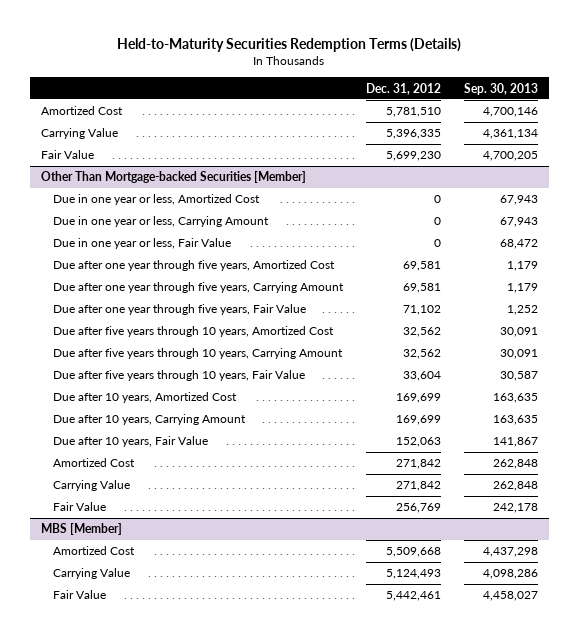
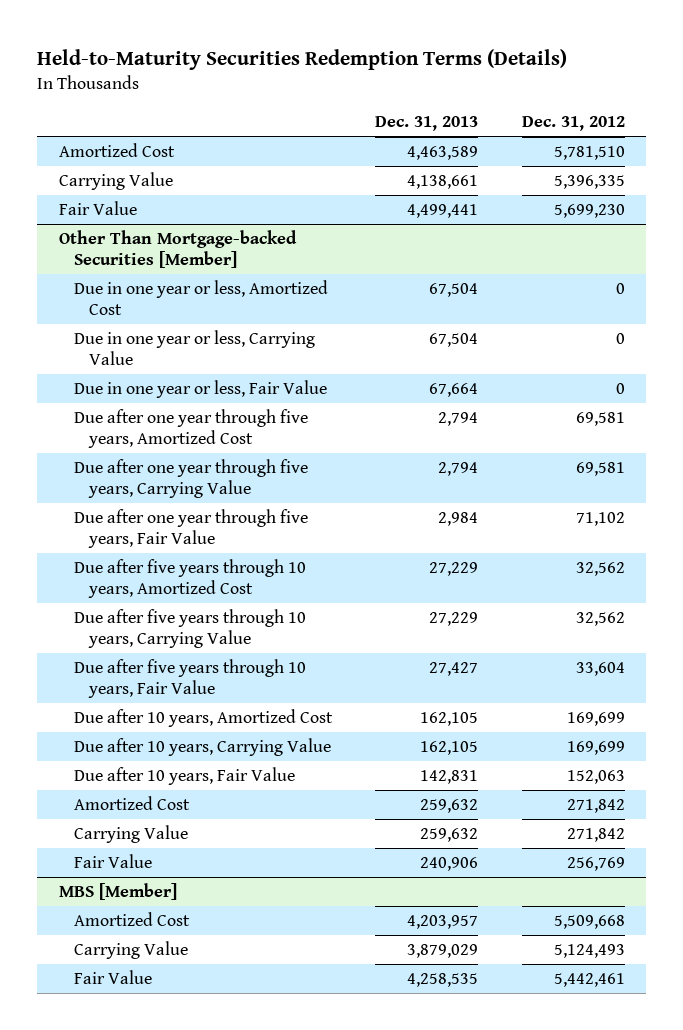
- | Dec. 31, 2012 | Sep. 30, 2013
+ | Dec. 31, 2013 | Dec. 31, 2012
@ Other Than Mortgage-backed Securities [Member]
- Due in one year or less, Carrying Amount | 0 | 67,943
+ Due in one year or less, Carrying Value | 67,504 | 0
- Due after one year through five years, Carrying Amount | 69,581 | 1,179
+ Due after one year through five years, Carrying Value | 2,794 | 69,581
- Due after five years through 10 years, Carrying Amount | 32,562 | 30,091
+ Due after five years through 10 years, Carrying Value | 27,229 | 32,562
- Due after 10 years, Carrying Amount | 169,699 | 163,635
+ Due after 10 years, Carrying Value | 162,105 | 169,699

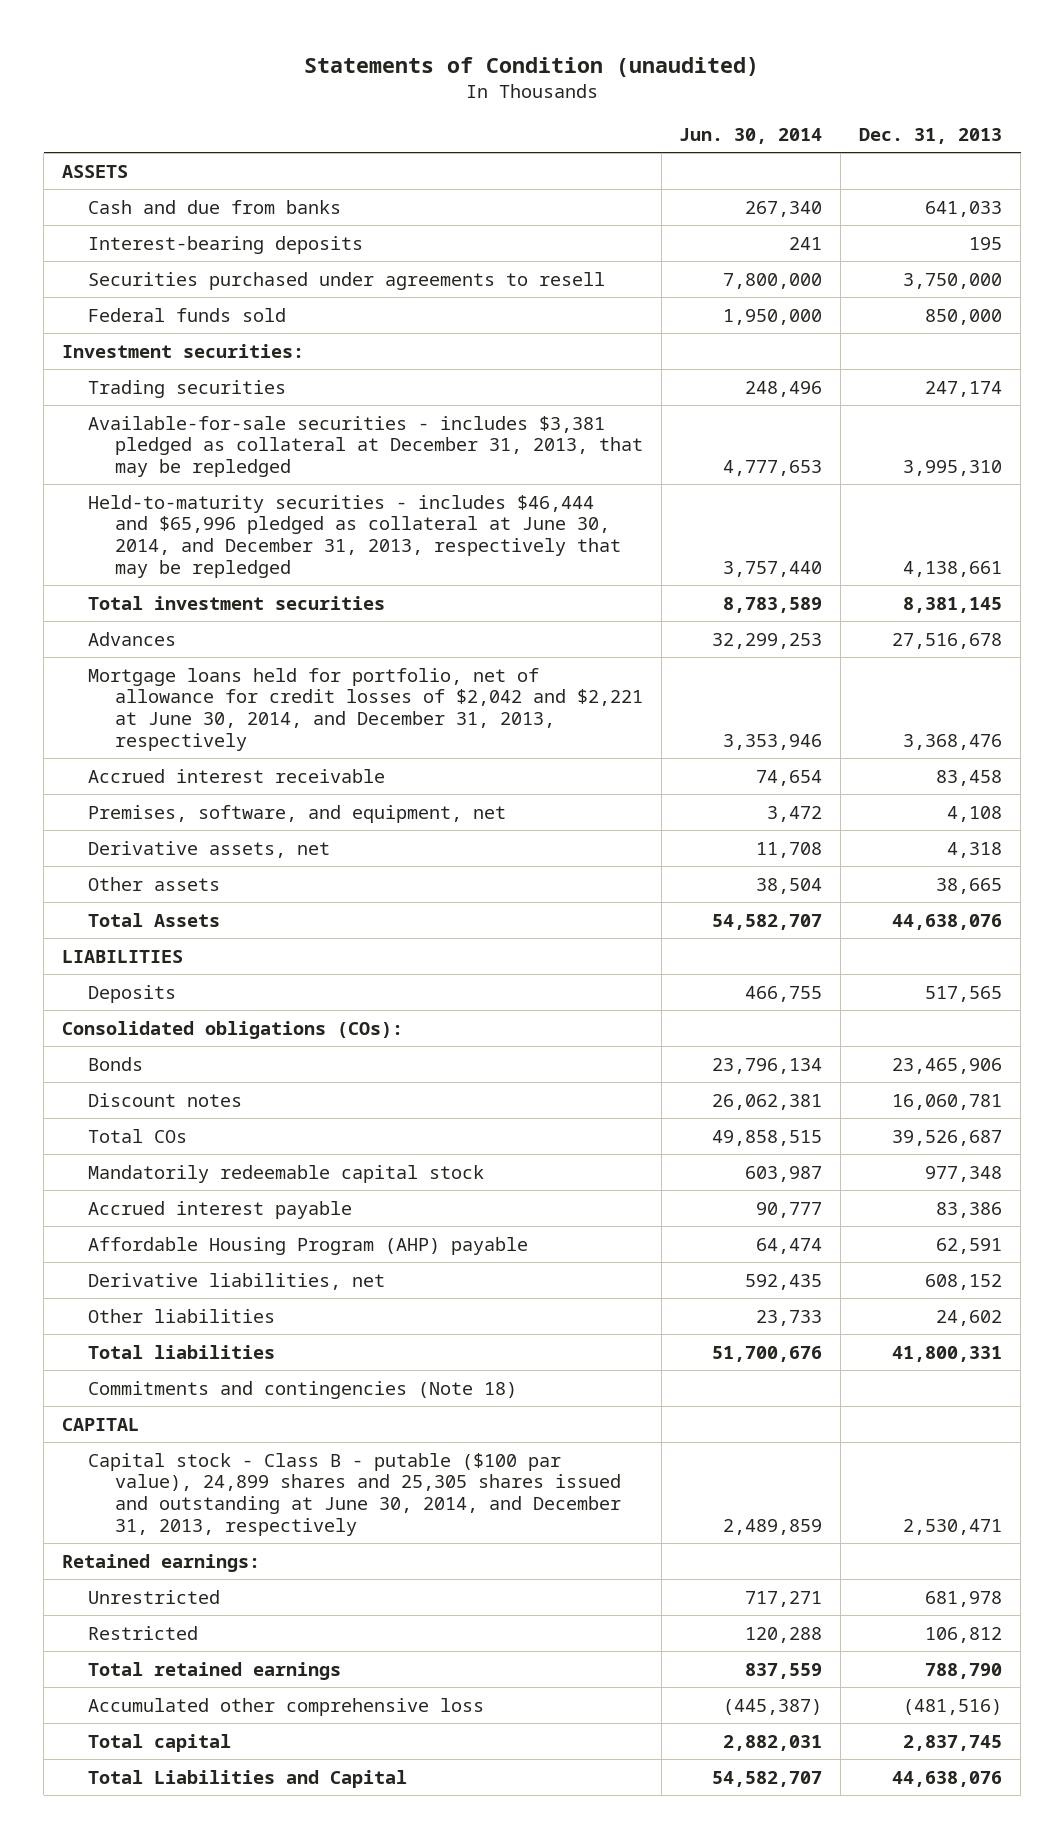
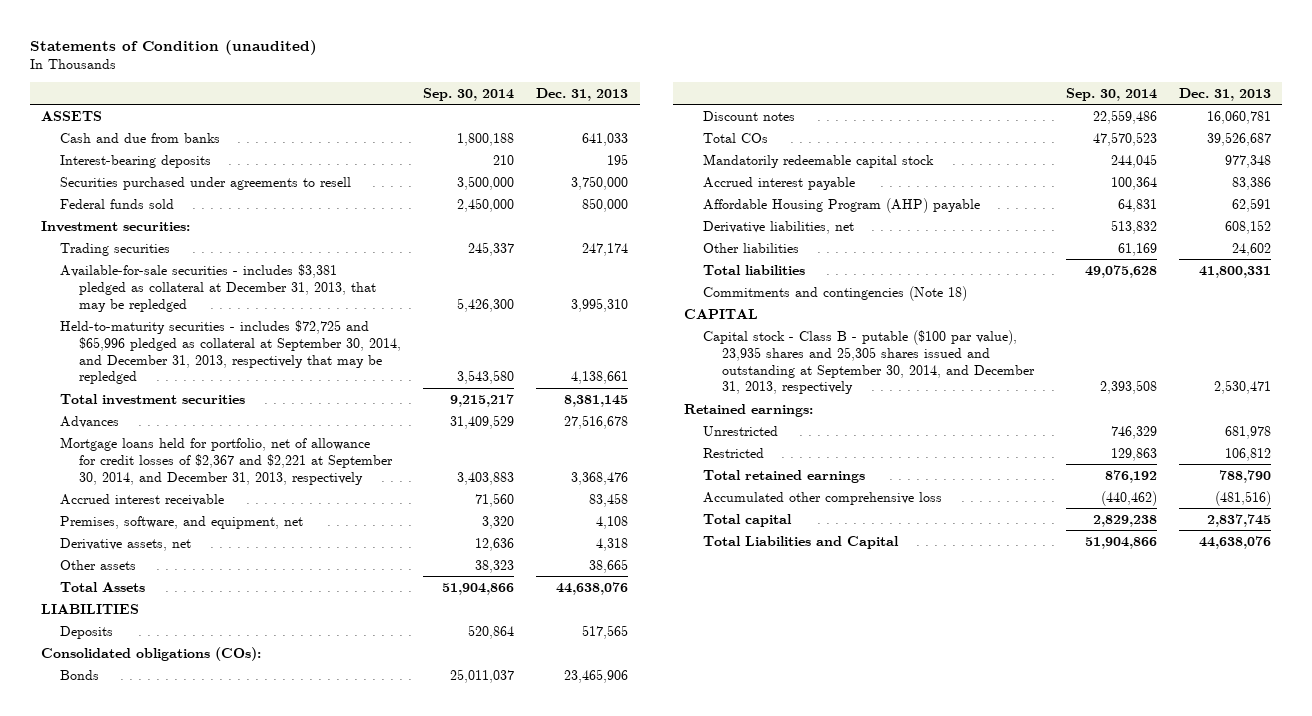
- | Jun. 30, 2014 | Dec. 31, 2013
+ | Sep. 30, 2014 | Dec. 31, 2013
- Held-to-maturity securities - includes $46,444 and $65,996 pledged as collateral at June 30, 2014, and December 31, 2013, respectively that may be repledged | 3,757,440 | 4,138,661
+ Held-to-maturity securities - includes $72,725 and $65,996 pledged as collateral at September 30, 2014, and December 31, 2013, respectively that may be repledged | 3,543,580 | 4,138,661
- Mortgage loans held for portfolio, net of allowance for credit losses of $2,042 and $2,221 at June 30, 2014, and December 31, 2013, respectively | 3,353,946 | 3,368,476
+ Mortgage loans held for portfolio, net of allowance for credit losses of $2,367 and $2,221 at September 30, 2014, and December 31, 2013, respectively | 3,403,883 | 3,368,476
- Capital stock - Class B - putable ($100 par value), 24,899 shares and 25,305 shares issued and outstanding at June 30, 2014, and December 31, 2013, respectively | 2,489,859 | 2,530,471
+ Capital stock - Class B - putable ($100 par value), 23,935 shares and 25,305 shares issued and outstanding at September 30, 2014, and December 31, 2013, respectively | 2,393,508 | 2,530,471

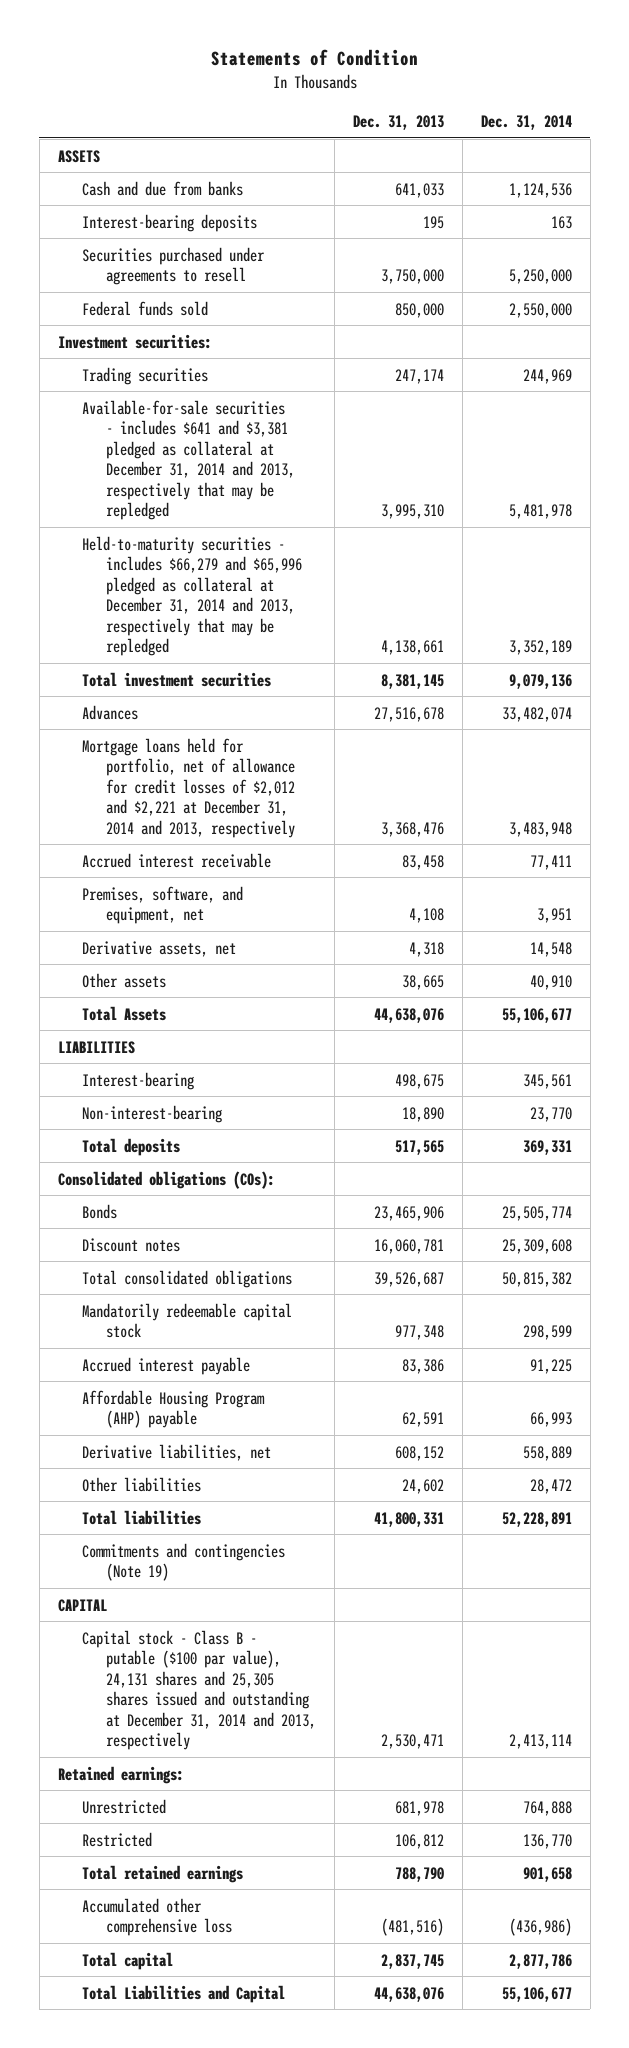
- Statements of Condition (unaudited)
+ Statements of Condition
- | Sep. 30, 2014 | Dec. 31, 2013
+ | Dec. 31, 2013 | Dec. 31, 2014
- Available-for-sale securities - includes $3,381 pledged as collateral at December 31, 2013, that may be repledged | 5,426,300 | 3,995,310
- Held-to-maturity securities - includes $72,725 and $65,996 pledged as collateral at September 30, 2014, and December 31, 2013, respectively that may be repledged | 3,543,580 | 4,138,661
+ Available-for-sale securities - includes $641 and $3,381 pledged as collateral at December 31, 2014 and 2013, respectively that may be repledged | 3,995,310 | 5,481,978
+ Held-to-maturity securities - includes $66,279 and $65,996 pledged as collateral at December 31, 2014 and 2013, respectively that may be repledged | 4,138,661 | 3,352,189
- Mortgage loans held for portfolio, net of allowance for credit losses of $2,367 and $2,221 at September 30, 2014, and December 31, 2013, respectively | 3,403,883 | 3,368,476
+ Mortgage loans held for portfolio, net of allowance for credit losses of $2,012 and $2,221 at December 31, 2014 and 2013, respectively | 3,368,476 | 3,483,948
- Deposits | 520,864 | 517,565
+ Interest-bearing | 498,675 | 345,561
+ Non-interest-bearing | 18,890 | 23,770
+ Total deposits | 517,565 | 369,331
- Total COs | 47,570,523 | 39,526,687
+ Total consolidated obligations | 39,526,687 | 50,815,382
- Commitments and contingencies (Note 18)
+ Commitments and contingencies (Note 19)
- Capital stock - Class B - putable ($100 par value), 23,935 shares and 25,305 shares issued and outstanding at September 30, 2014, and December 31, 2013, respectively | 2,393,508 | 2,530,471
+ Capital stock - Class B - putable ($100 par value), 24,131 shares and 25,305 shares issued and outstanding at December 31, 2014 and 2013, respectively | 2,530,471 | 2,413,114

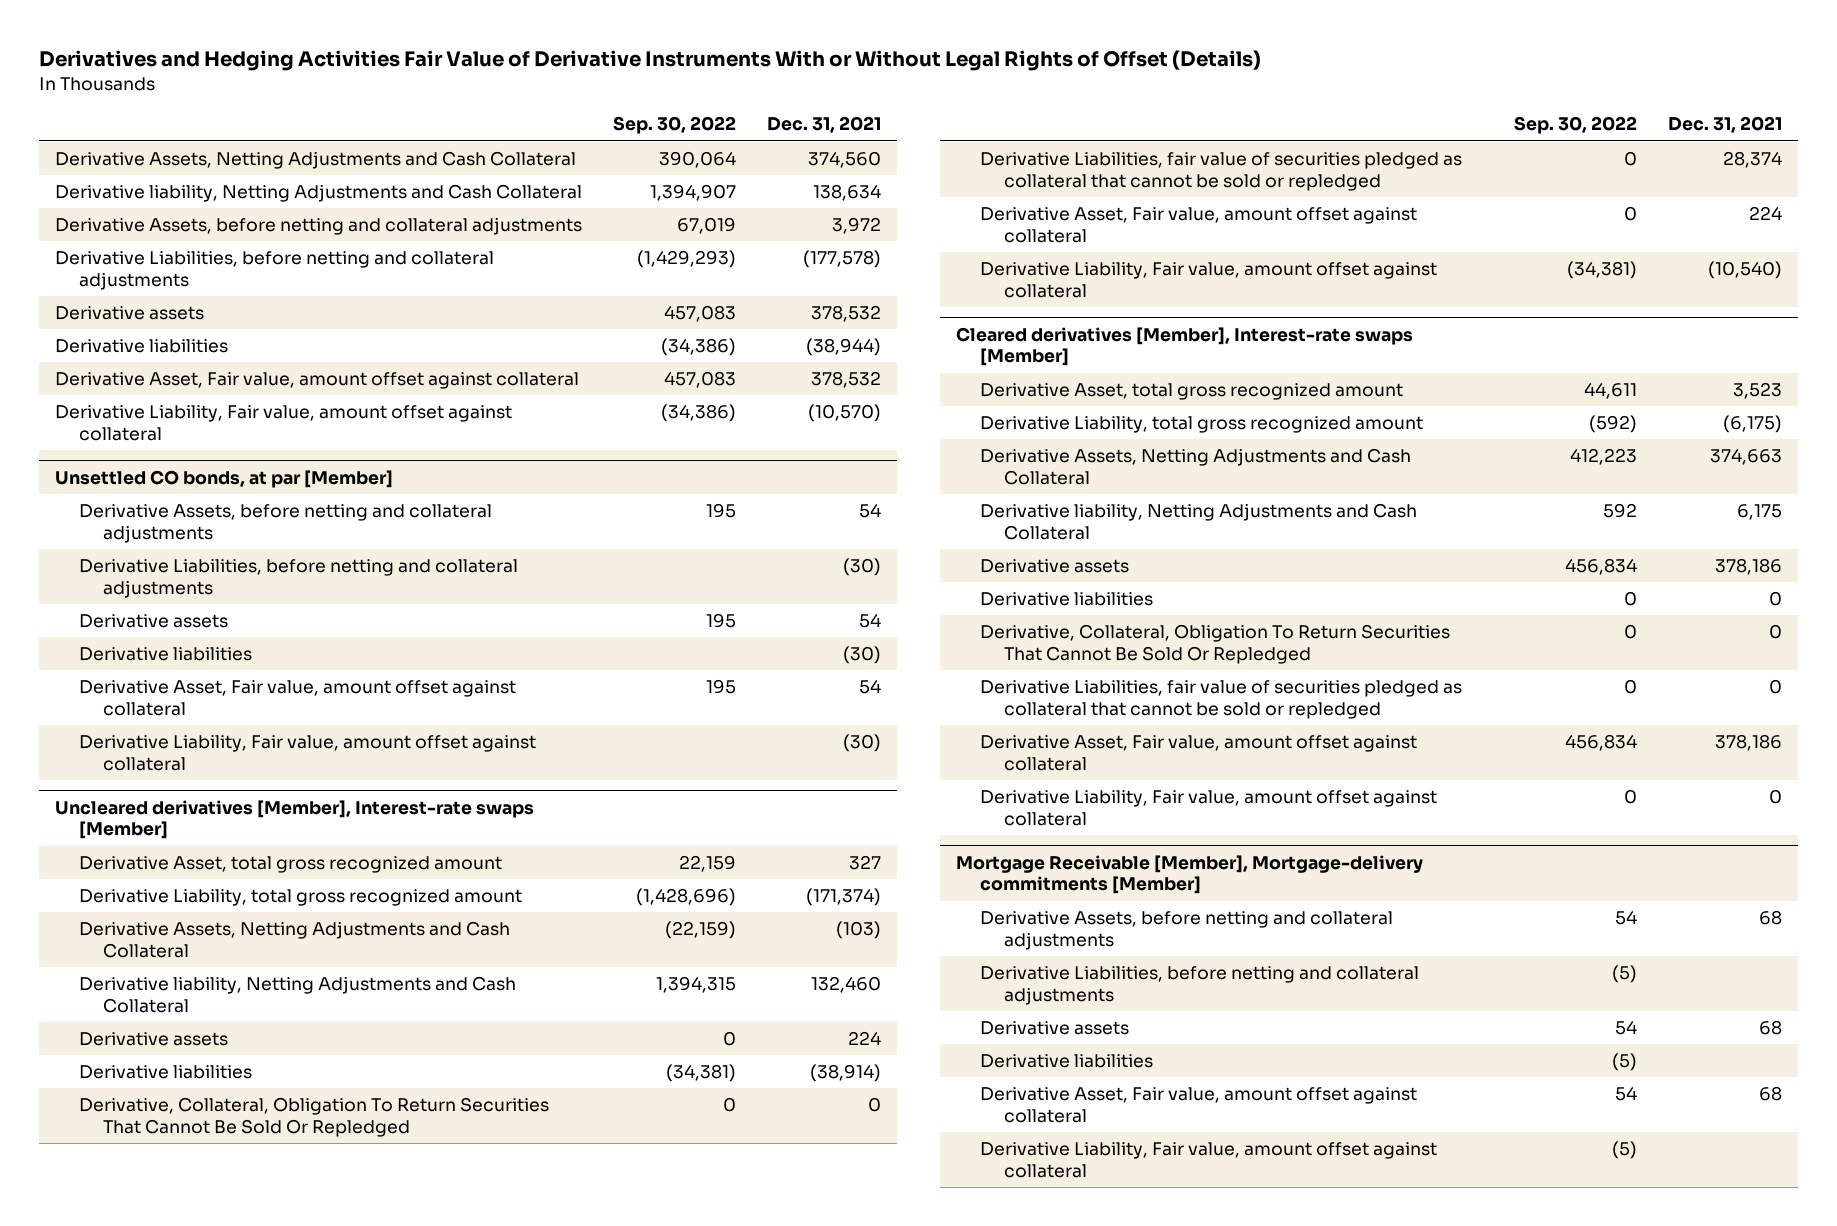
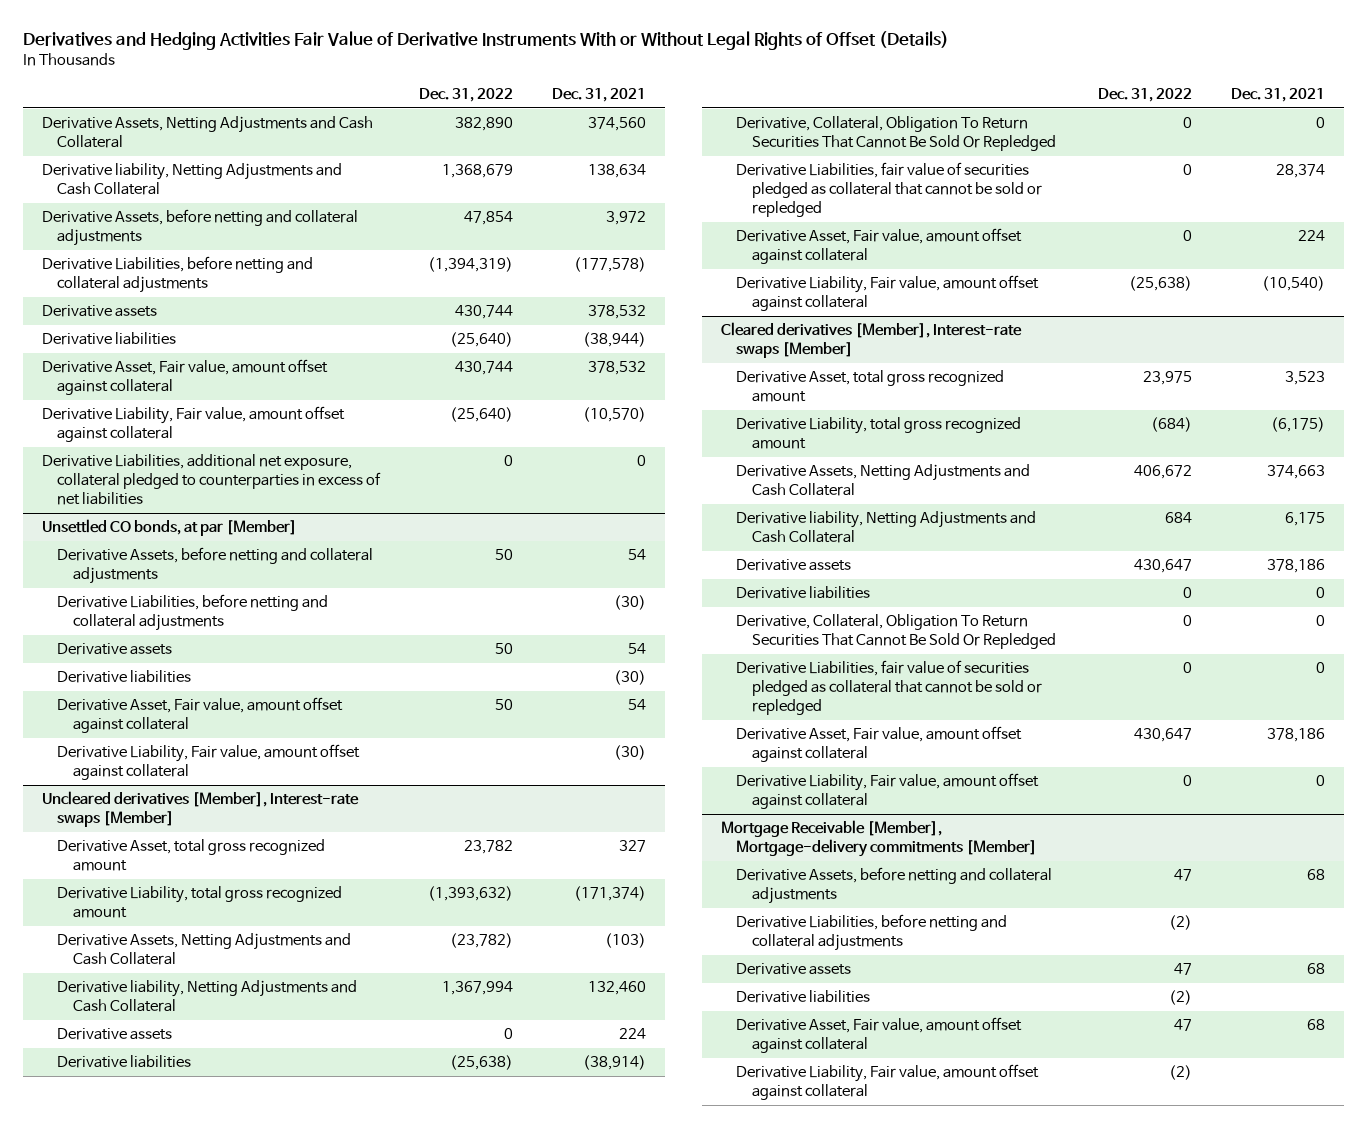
- | Sep. 30, 2022 | Dec. 31, 2021
+ | Dec. 31, 2022 | Dec. 31, 2021
+ Derivative Liabilities, additional net exposure, collateral pledged to counterparties in excess of net liabilities | 0 | 0

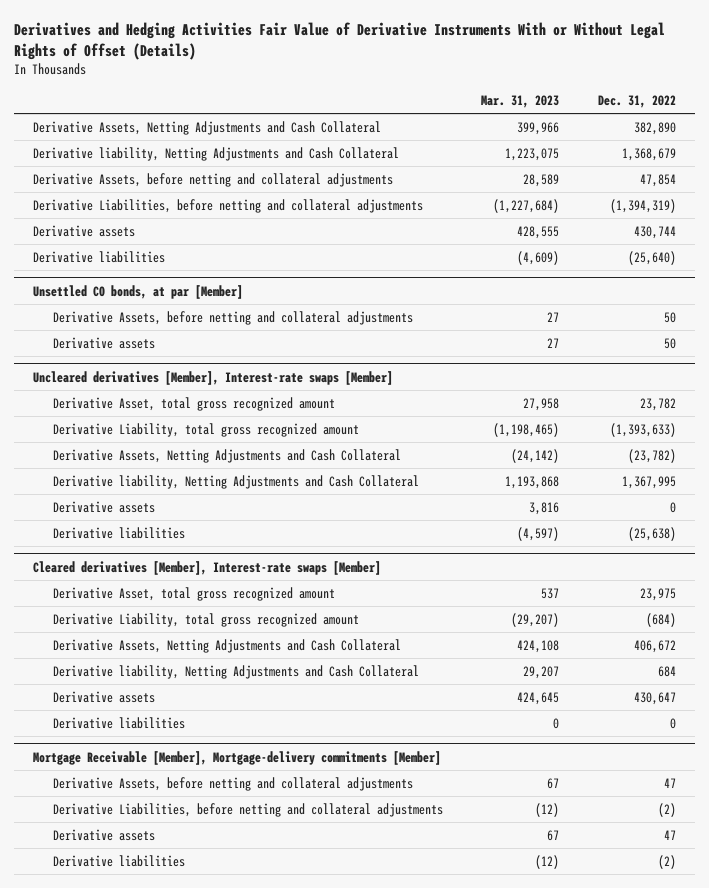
- | Dec. 31, 2022 | Dec. 31, 2021
+ | Mar. 31, 2023 | Dec. 31, 2022
- Derivative Asset, Fair value, amount offset against collateral | 430,744 | 378,532
- Derivative Liability, Fair value, amount offset against collateral | (25,640) | (10,570)
- Derivative Liabilities, additional net exposure, collateral pledged to counterparties in excess of net liabilities | 0 | 0
@ Unsettled CO bonds, at par [Member]
- Derivative Liabilities, before netting and collateral adjustments | | (30)
- Derivative liabilities | | (30)
- Derivative Asset, Fair value, amount offset against collateral | 50 | 54
- Derivative Liability, Fair value, amount offset against collateral | | (30)
@ Uncleared derivatives [Member], Interest-rate swaps [Member]
- Derivative Liability, total gross recognized amount | (1,393,632) | (171,374)
+ Derivative Liability, total gross recognized amount | (1,198,465) | (1,393,633)
- Derivative liability, Netting Adjustments and Cash Collateral | 1,367,994 | 132,460
+ Derivative liability, Netting Adjustments and Cash Collateral | 1,193,868 | 1,367,995
- Derivative, Collateral, Obligation To Return Securities That Cannot Be Sold Or Repledged | 0 | 0
- Derivative Liabilities, fair value of securities pledged as collateral that cannot be sold or repledged | 0 | 28,374
- Derivative Asset, Fair value, amount offset against collateral | 0 | 224
- Derivative Liability, Fair value, amount offset against collateral | (25,638) | (10,540)
@ Cleared derivatives [Member], Interest-rate swaps [Member]
- Derivative, Collateral, Obligation To Return Securities That Cannot Be Sold Or Repledged | 0 | 0
- Derivative Liabilities, fair value of securities pledged as collateral that cannot be sold or repledged | 0 | 0
- Derivative Asset, Fair value, amount offset against collateral | 430,647 | 378,186
- Derivative Liability, Fair value, amount offset against collateral | 0 | 0
@ Mortgage Receivable [Member], Mortgage-delivery commitments [Member]
- Derivative Asset, Fair value, amount offset against collateral | 47 | 68
- Derivative Liability, Fair value, amount offset against collateral | (2) |

